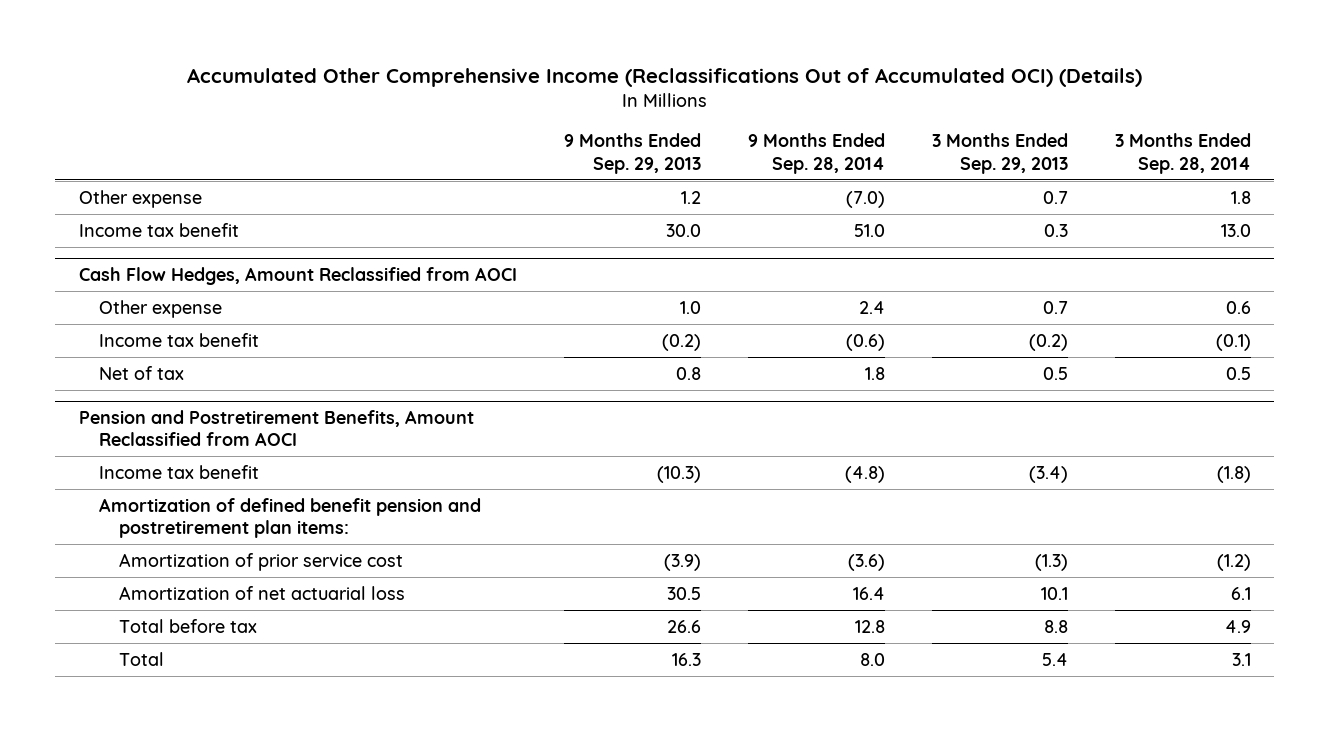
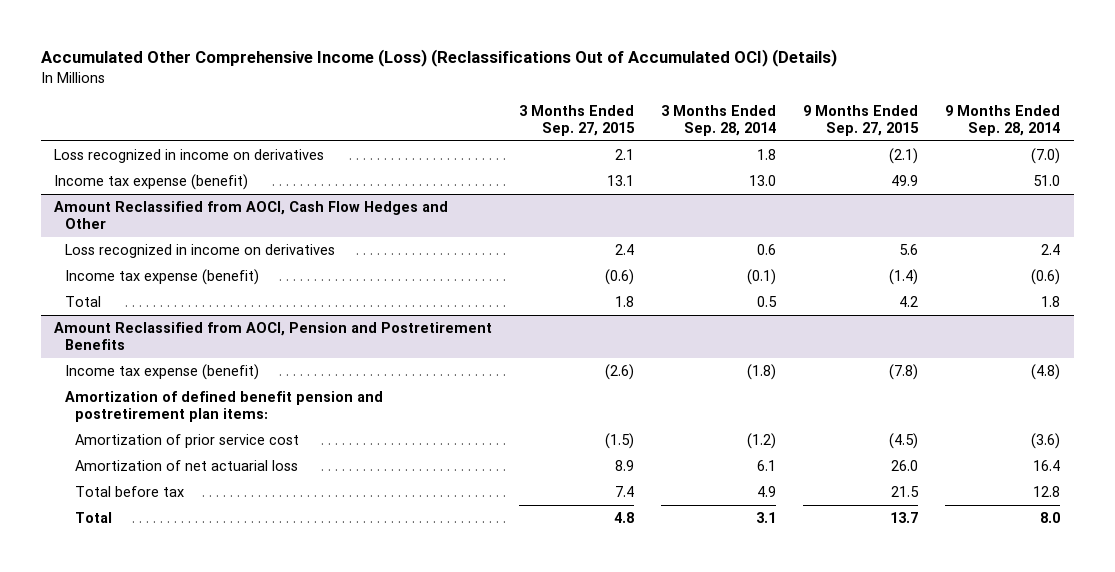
- Accumulated Other Comprehensive Income (Reclassifications Out of Accumulated OCI) (Details)
+ Accumulated Other Comprehensive Income (Loss) (Reclassifications Out of Accumulated OCI) (Details)
- | 9 Months Ended Sep. 29, 2013 | 9 Months Ended Sep. 28, 2014 | 3 Months Ended Sep. 29, 2013 | 3 Months Ended Sep. 28, 2014
+ | 3 Months Ended Sep. 27, 2015 | 3 Months Ended Sep. 28, 2014 | 9 Months Ended Sep. 27, 2015 | 9 Months Ended Sep. 28, 2014
- Other expense | 1.2 | (7.0) | 0.7 | 1.8
- Income tax benefit | 30.0 | 51.0 | 0.3 | 13.0
- Cash Flow Hedges, Amount Reclassified from AOCI
- Other expense | 1.0 | 2.4 | 0.7 | 0.6
- Income tax benefit | (0.2) | (0.6) | (0.2) | (0.1)
- Net of tax | 0.8 | 1.8 | 0.5 | 0.5
- Pension and Postretirement Benefits, Amount Reclassified from AOCI
- Income tax benefit | (10.3) | (4.8) | (3.4) | (1.8)
+ Loss recognized in income on derivatives | 2.1 | 1.8 | (2.1) | (7.0)
+ Income tax expense (benefit) | 13.1 | 13.0 | 49.9 | 51.0
+ Amount Reclassified from AOCI, Cash Flow Hedges and Other
+ Loss recognized in income on derivatives | 2.4 | 0.6 | 5.6 | 2.4
+ Income tax expense (benefit) | (0.6) | (0.1) | (1.4) | (0.6)
+ Total | 1.8 | 0.5 | 4.2 | 1.8
+ Amount Reclassified from AOCI, Pension and Postretirement Benefits
+ Income tax expense (benefit) | (2.6) | (1.8) | (7.8) | (4.8)

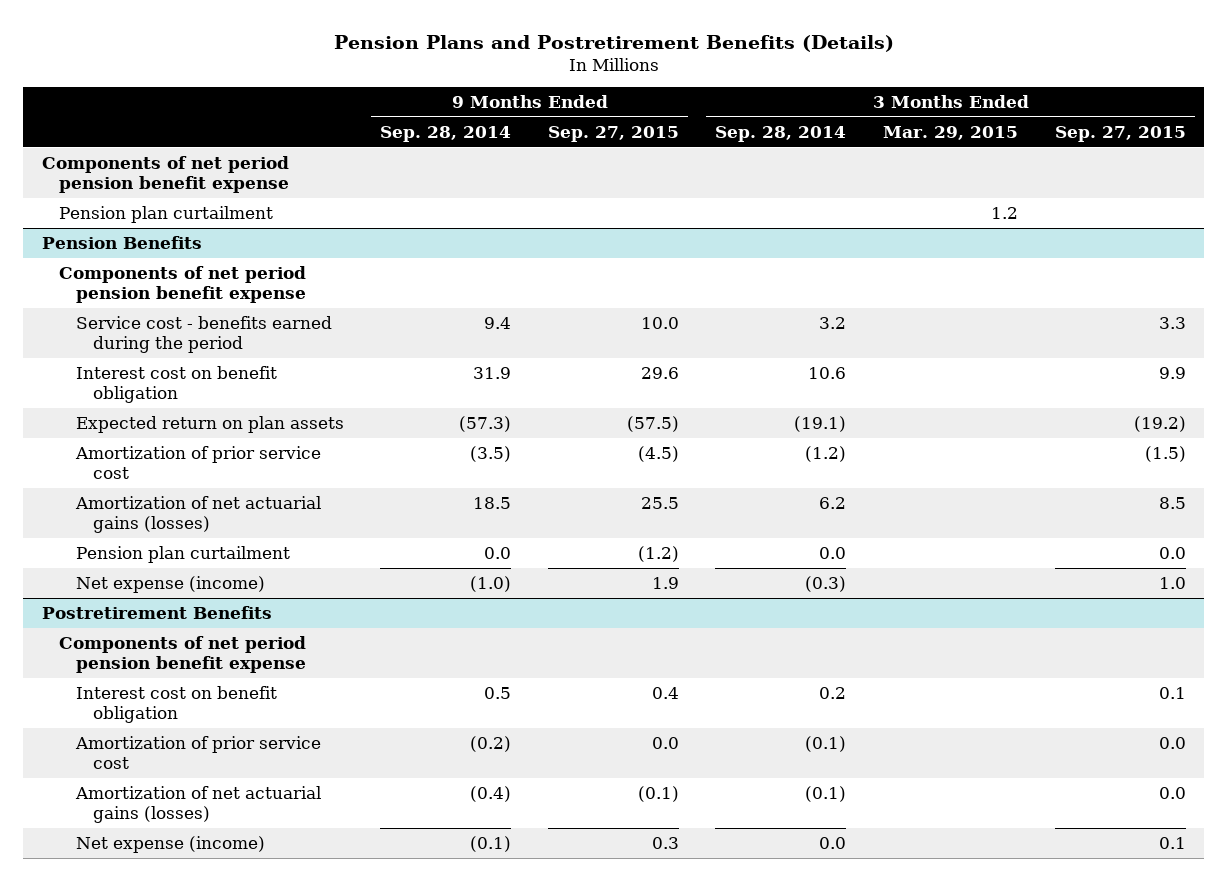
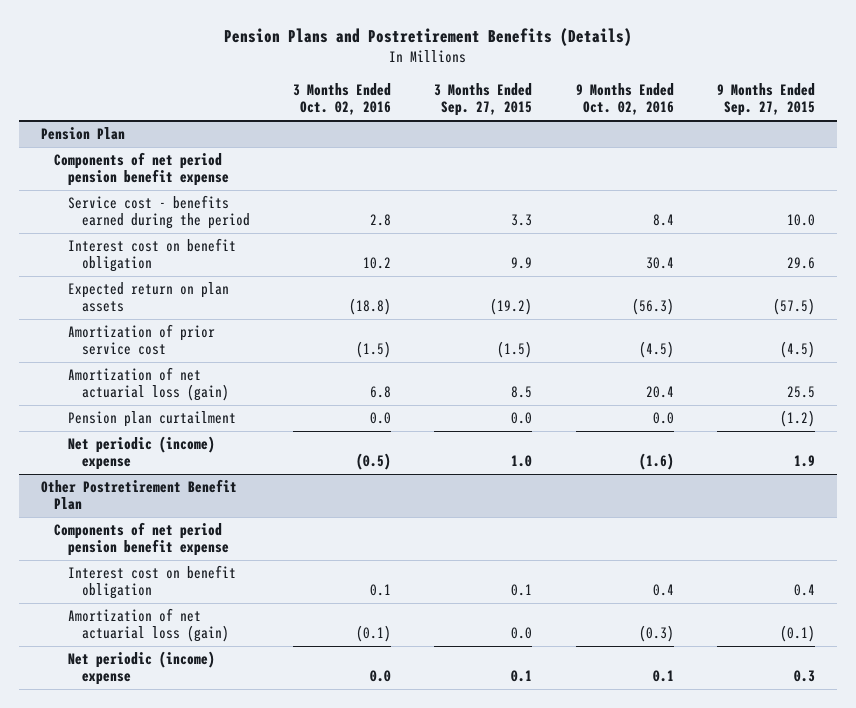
- | 9 Months Ended Sep. 28, 2014 | 9 Months Ended Sep. 27, 2015 | 3 Months Ended Sep. 28, 2014 | 3 Months Ended Mar. 29, 2015 | 3 Months Ended Sep. 27, 2015
+ | 3 Months Ended Oct. 02, 2016 | 3 Months Ended Sep. 27, 2015 | 9 Months Ended Oct. 02, 2016 | 9 Months Ended Sep. 27, 2015
- Components of net period pension benefit expense
- Pension plan curtailment | | | | 1.2 |
- Pension Benefits
+ Pension Plan
- Amortization of net actuarial gains (losses) | 18.5 | 25.5 | 6.2 | | 8.5
+ Amortization of net actuarial loss (gain) | 6.8 | 8.5 | 20.4 | 25.5
- Net expense (income) | (1.0) | 1.9 | (0.3) | | 1.0
- Postretirement Benefits
+ Net periodic (income) expense | (0.5) | 1.0 | (1.6) | 1.9
+ Other Postretirement Benefit Plan
- Amortization of prior service cost | (0.2) | 0.0 | (0.1) | | 0.0
- Amortization of net actuarial gains (losses) | (0.4) | (0.1) | (0.1) | | 0.0
- Net expense (income) | (0.1) | 0.3 | 0.0 | | 0.1
+ Amortization of net actuarial loss (gain) | (0.1) | 0.0 | (0.3) | (0.1)
+ Net periodic (income) expense | 0.0 | 0.1 | 0.1 | 0.3

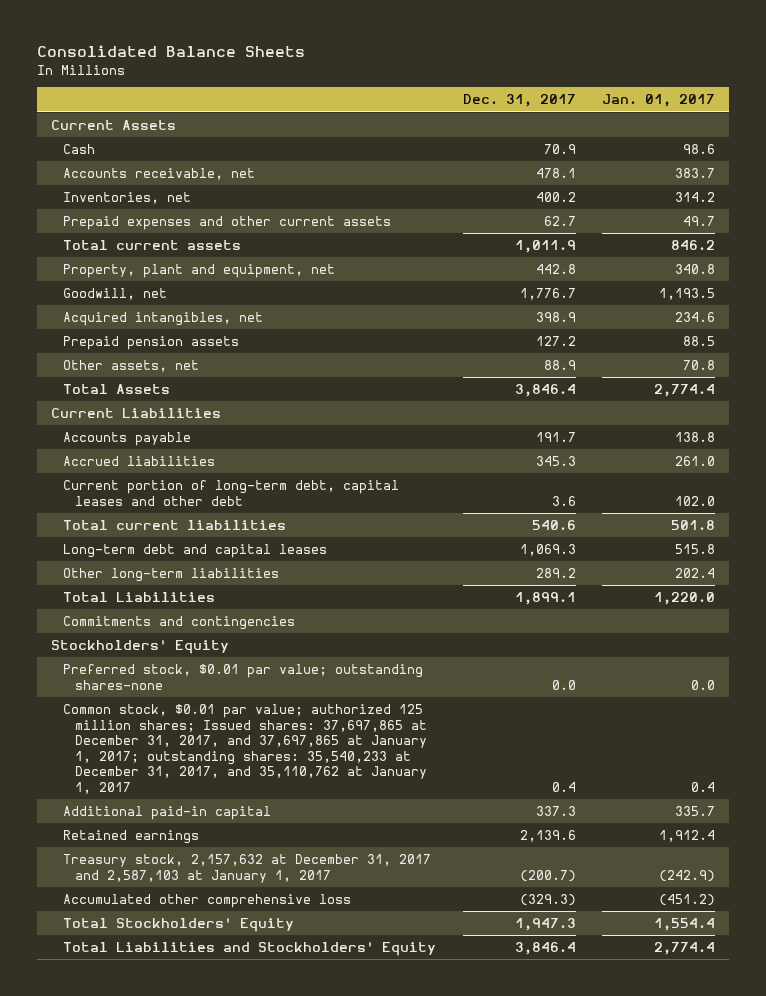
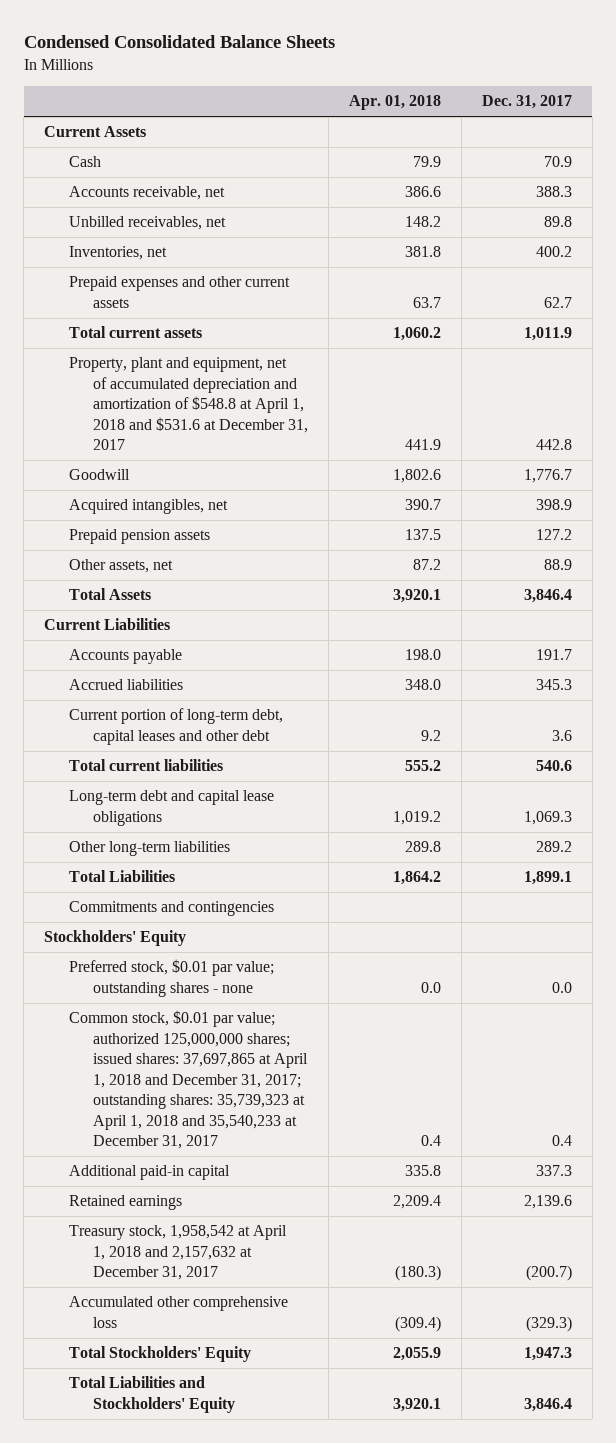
- Consolidated Balance Sheets
+ Condensed Consolidated Balance Sheets
- | Dec. 31, 2017 | Jan. 01, 2017
+ | Apr. 01, 2018 | Dec. 31, 2017
- Accounts receivable, net | 478.1 | 383.7
+ Accounts receivable, net | 386.6 | 388.3
+ Unbilled receivables, net | 148.2 | 89.8
- Property, plant and equipment, net | 442.8 | 340.8
- Goodwill, net | 1,776.7 | 1,193.5
+ Property, plant and equipment, net of accumulated depreciation and amortization of $548.8 at April 1, 2018 and $531.6 at December 31, 2017 | 441.9 | 442.8
+ Goodwill | 1,802.6 | 1,776.7
- Long-term debt and capital leases | 1,069.3 | 515.8
+ Long-term debt and capital lease obligations | 1,019.2 | 1,069.3
- Preferred stock, $0.01 par value; outstanding shares-none | 0.0 | 0.0
- Common stock, $0.01 par value; authorized 125 million shares; Issued shares: 37,697,865 at December 31, 2017, and 37,697,865 at January 1, 2017; outstanding shares: 35,540,233 at December 31, 2017, and 35,110,762 at January 1, 2017 | 0.4 | 0.4
+ Preferred stock, $0.01 par value; outstanding shares - none | 0.0 | 0.0
+ Common stock, $0.01 par value; authorized 125,000,000 shares; issued shares: 37,697,865 at April 1, 2018 and December 31, 2017; outstanding shares: 35,739,323 at April 1, 2018 and 35,540,233 at December 31, 2017 | 0.4 | 0.4
- Treasury stock, 2,157,632 at December 31, 2017 and 2,587,103 at January 1, 2017 | (200.7) | (242.9)
+ Treasury stock, 1,958,542 at April 1, 2018 and 2,157,632 at December 31, 2017 | (180.3) | (200.7)

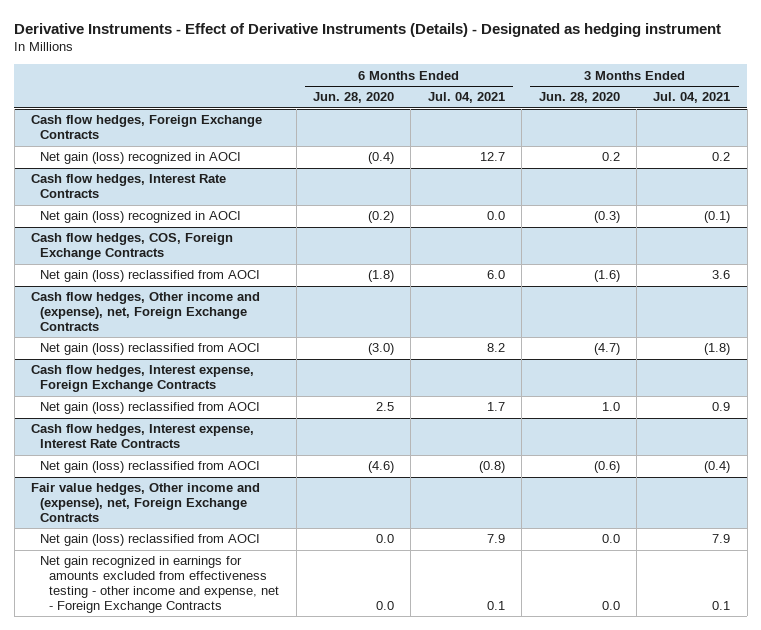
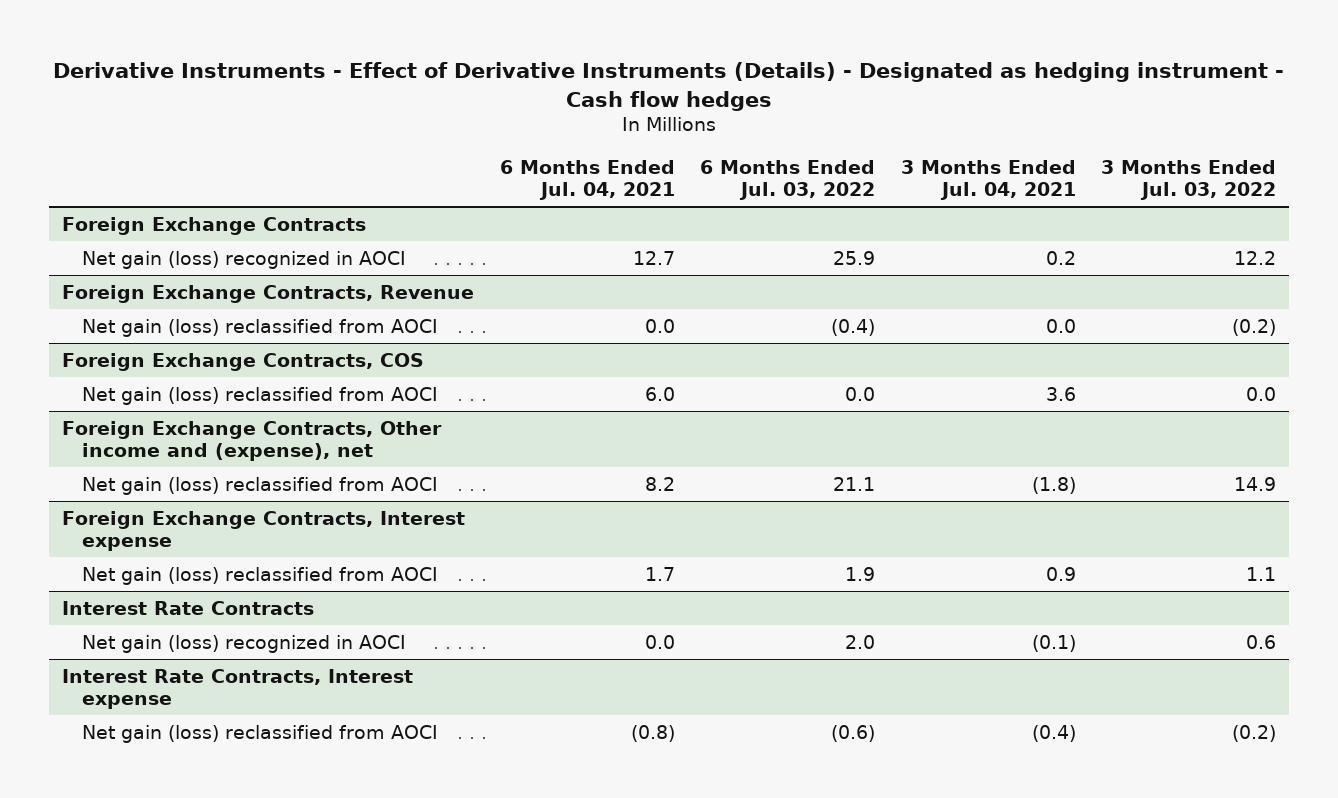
- Derivative Instruments - Effect of Derivative Instruments (Details) - Designated as hedging instrument
+ Derivative Instruments - Effect of Derivative Instruments (Details) - Designated as hedging instrument - Cash flow hedges
- | 6 Months Ended Jun. 28, 2020 | 6 Months Ended Jul. 04, 2021 | 3 Months Ended Jun. 28, 2020 | 3 Months Ended Jul. 04, 2021
+ | 6 Months Ended Jul. 04, 2021 | 6 Months Ended Jul. 03, 2022 | 3 Months Ended Jul. 04, 2021 | 3 Months Ended Jul. 03, 2022
- Cash flow hedges, Foreign Exchange Contracts
+ Foreign Exchange Contracts
- Cash flow hedges, Interest Rate Contracts
- Net gain (loss) recognized in AOCI | (0.2) | 0.0 | (0.3) | (0.1)
- Cash flow hedges, COS, Foreign Exchange Contracts
+ Foreign Exchange Contracts, Revenue
+ Net gain (loss) reclassified from AOCI | 0.0 | (0.4) | 0.0 | (0.2)
+ Foreign Exchange Contracts, COS
- Cash flow hedges, Other income and (expense), net, Foreign Exchange Contracts
+ Foreign Exchange Contracts, Other income and (expense), net
- Cash flow hedges, Interest expense, Foreign Exchange Contracts
+ Foreign Exchange Contracts, Interest expense
- Cash flow hedges, Interest expense, Interest Rate Contracts
+ Interest Rate Contracts
+ Net gain (loss) recognized in AOCI | 0.0 | 2.0 | (0.1) | 0.6
+ Interest Rate Contracts, Interest expense
- Fair value hedges, Other income and (expense), net, Foreign Exchange Contracts
- Net gain (loss) reclassified from AOCI | 0.0 | 7.9 | 0.0 | 7.9
- Net gain recognized in earnings for amounts excluded from effectiveness testing - other income and expense, net - Foreign Exchange Contracts | 0.0 | 0.1 | 0.0 | 0.1

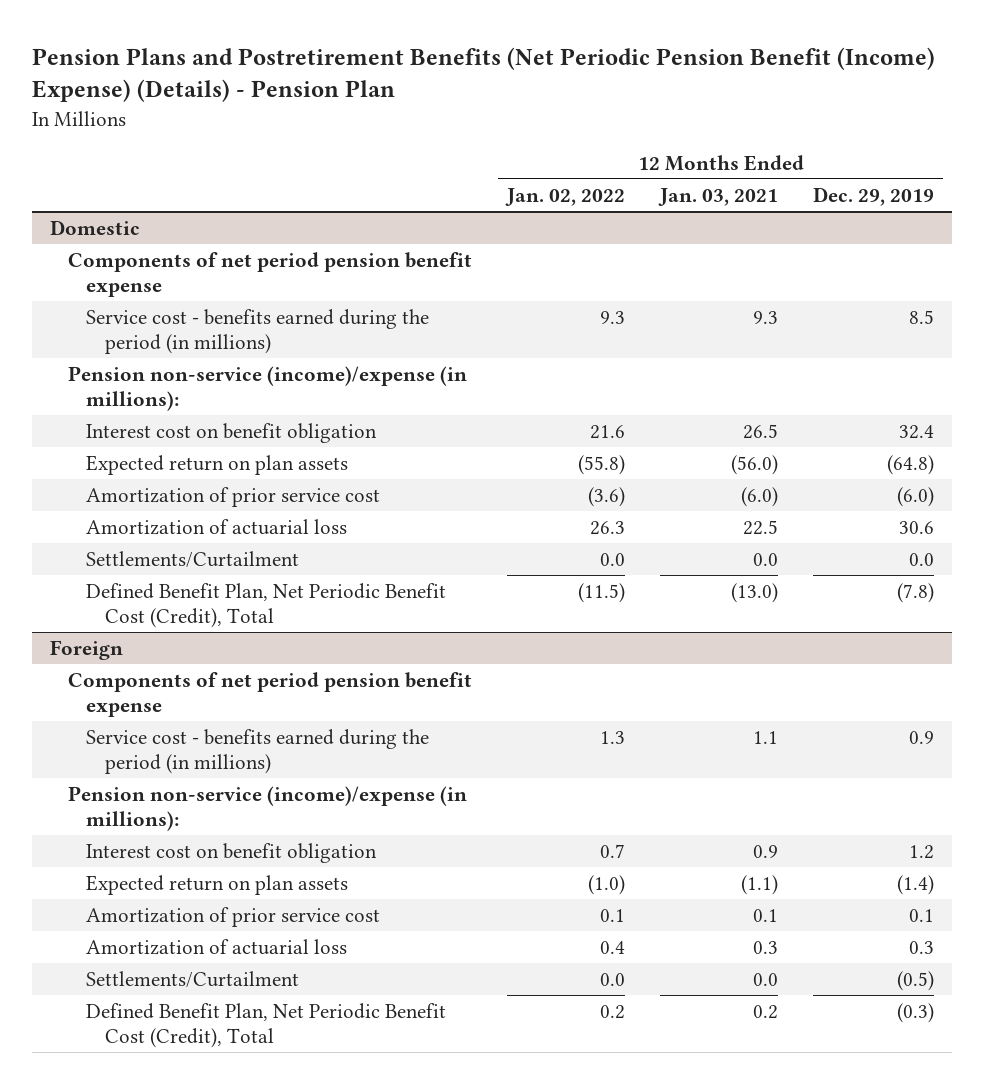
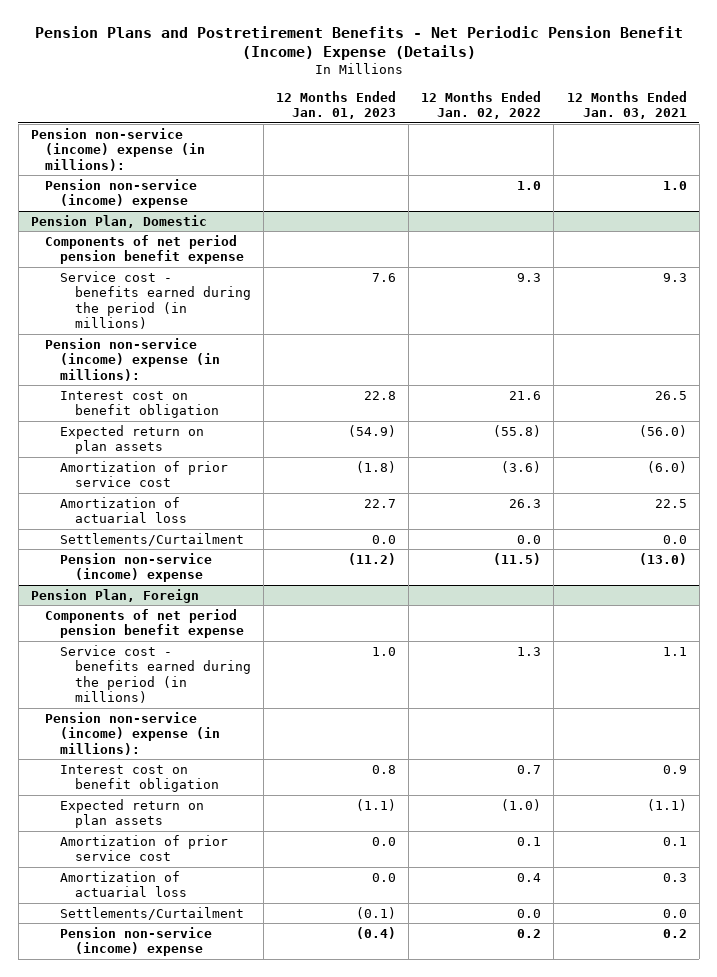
- Pension Plans and Postretirement Benefits (Net Periodic Pension Benefit (Income) Expense) (Details) - Pension Plan
+ Pension Plans and Postretirement Benefits - Net Periodic Pension Benefit (Income) Expense (Details)
- | 12 Months Ended Jan. 02, 2022 | 12 Months Ended Jan. 03, 2021 | 12 Months Ended Dec. 29, 2019
+ | 12 Months Ended Jan. 01, 2023 | 12 Months Ended Jan. 02, 2022 | 12 Months Ended Jan. 03, 2021
- Domestic
+ Pension non-service (income) expense (in millions):
+ Pension non-service (income) expense | | 1.0 | 1.0
+ Pension Plan, Domestic
- Pension non-service (income)/expense (in millions):
+ Pension non-service (income) expense (in millions):
- Defined Benefit Plan, Net Periodic Benefit Cost (Credit), Total | (11.5) | (13.0) | (7.8)
- Foreign
+ Pension non-service (income) expense | (11.2) | (11.5) | (13.0)
+ Pension Plan, Foreign
- Pension non-service (income)/expense (in millions):
+ Pension non-service (income) expense (in millions):
- Defined Benefit Plan, Net Periodic Benefit Cost (Credit), Total | 0.2 | 0.2 | (0.3)
+ Pension non-service (income) expense | (0.4) | 0.2 | 0.2

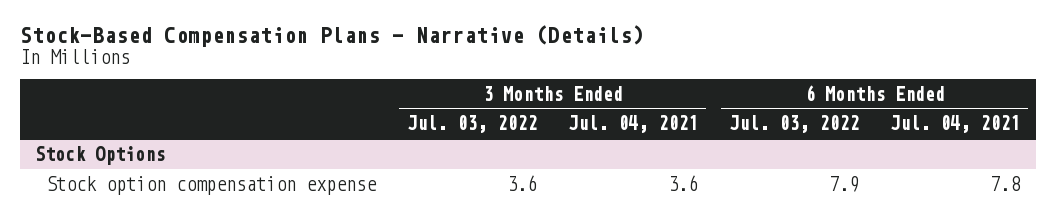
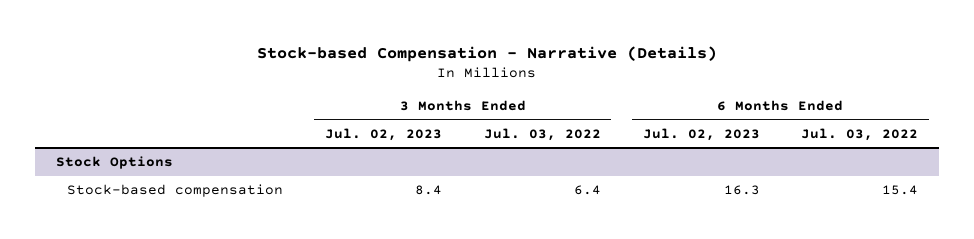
- Stock-Based Compensation Plans - Narrative (Details)
+ Stock-based Compensation - Narrative (Details)
- | 3 Months Ended Jul. 03, 2022 | 3 Months Ended Jul. 04, 2021 | 6 Months Ended Jul. 03, 2022 | 6 Months Ended Jul. 04, 2021
+ | 3 Months Ended Jul. 02, 2023 | 3 Months Ended Jul. 03, 2022 | 6 Months Ended Jul. 02, 2023 | 6 Months Ended Jul. 03, 2022
@ Stock Options
- Stock option compensation expense | 3.6 | 3.6 | 7.9 | 7.8
+ Stock-based compensation | 8.4 | 6.4 | 16.3 | 15.4

